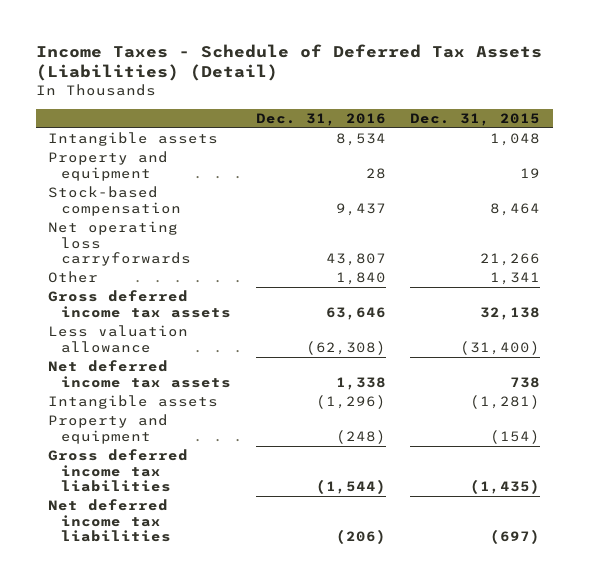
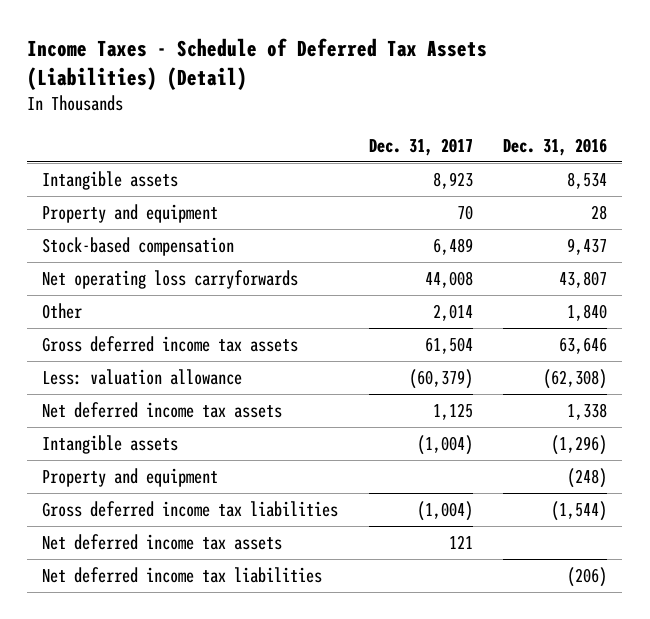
- | Dec. 31, 2016 | Dec. 31, 2015
+ | Dec. 31, 2017 | Dec. 31, 2016
- Less valuation allowance | (62,308) | (31,400)
+ Less: valuation allowance | (60,379) | (62,308)
+ Net deferred income tax assets | 121 |

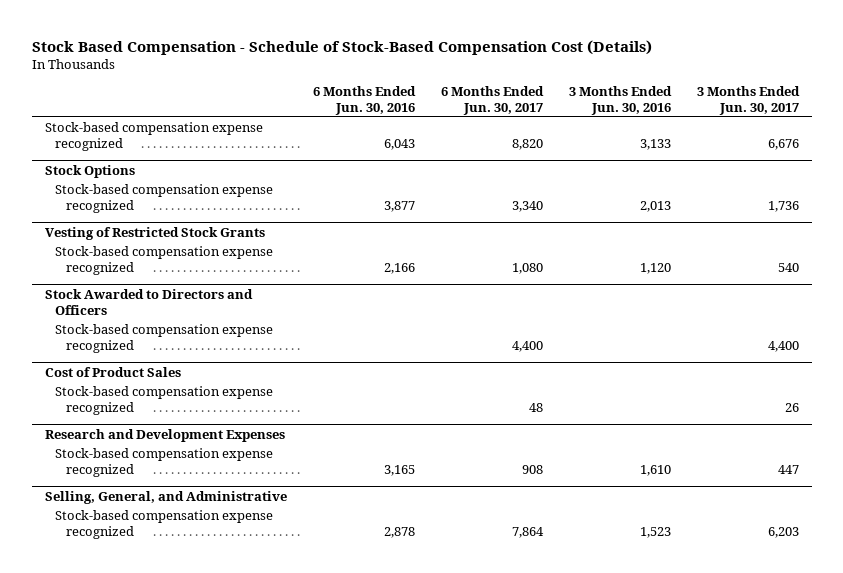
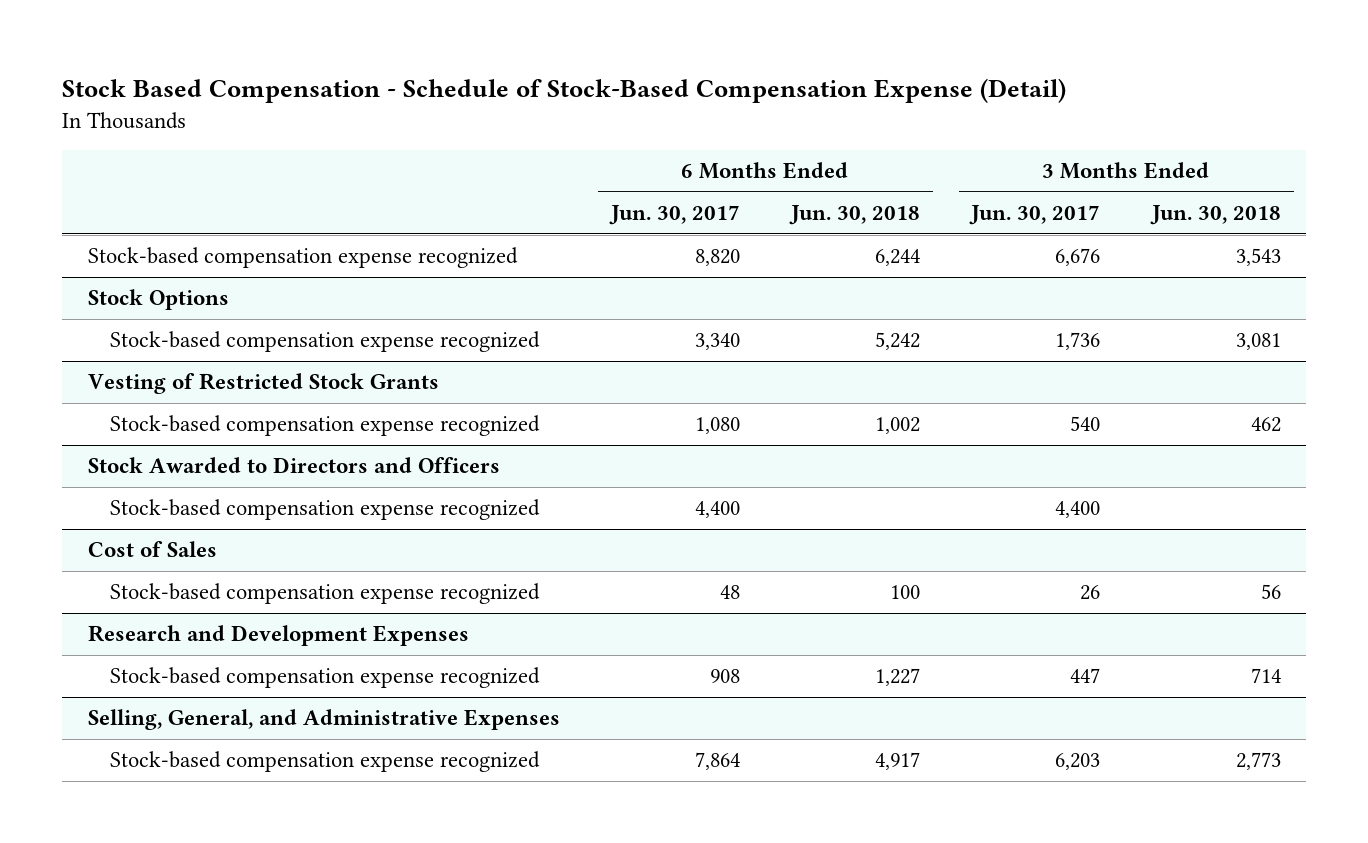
- Stock Based Compensation - Schedule of Stock-Based Compensation Cost (Details)
+ Stock Based Compensation - Schedule of Stock-Based Compensation Expense (Detail)
- | 6 Months Ended Jun. 30, 2016 | 6 Months Ended Jun. 30, 2017 | 3 Months Ended Jun. 30, 2016 | 3 Months Ended Jun. 30, 2017
+ | 6 Months Ended Jun. 30, 2017 | 6 Months Ended Jun. 30, 2018 | 3 Months Ended Jun. 30, 2017 | 3 Months Ended Jun. 30, 2018
- Cost of Product Sales
+ Cost of Sales
- Selling, General, and Administrative
+ Selling, General, and Administrative Expenses

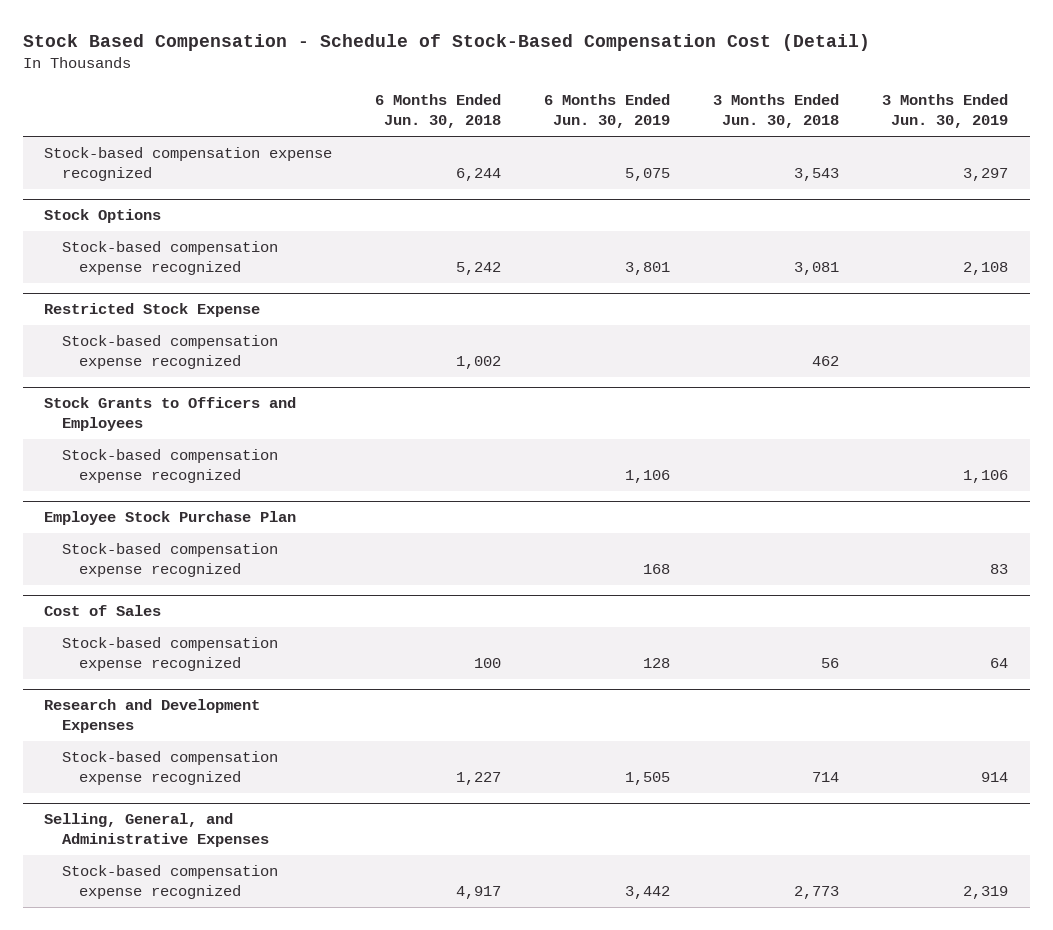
- Stock Based Compensation - Schedule of Stock-Based Compensation Expense (Detail)
+ Stock Based Compensation - Schedule of Stock-Based Compensation Cost (Detail)
- | 6 Months Ended Jun. 30, 2017 | 6 Months Ended Jun. 30, 2018 | 3 Months Ended Jun. 30, 2017 | 3 Months Ended Jun. 30, 2018
+ | 6 Months Ended Jun. 30, 2018 | 6 Months Ended Jun. 30, 2019 | 3 Months Ended Jun. 30, 2018 | 3 Months Ended Jun. 30, 2019
- Vesting of Restricted Stock Grants
+ Restricted Stock Expense
- Stock Awarded to Directors and Officers
+ Stock Grants to Officers and Employees
+ Employee Stock Purchase Plan
+ Stock-based compensation expense recognized | | 168 | | 83

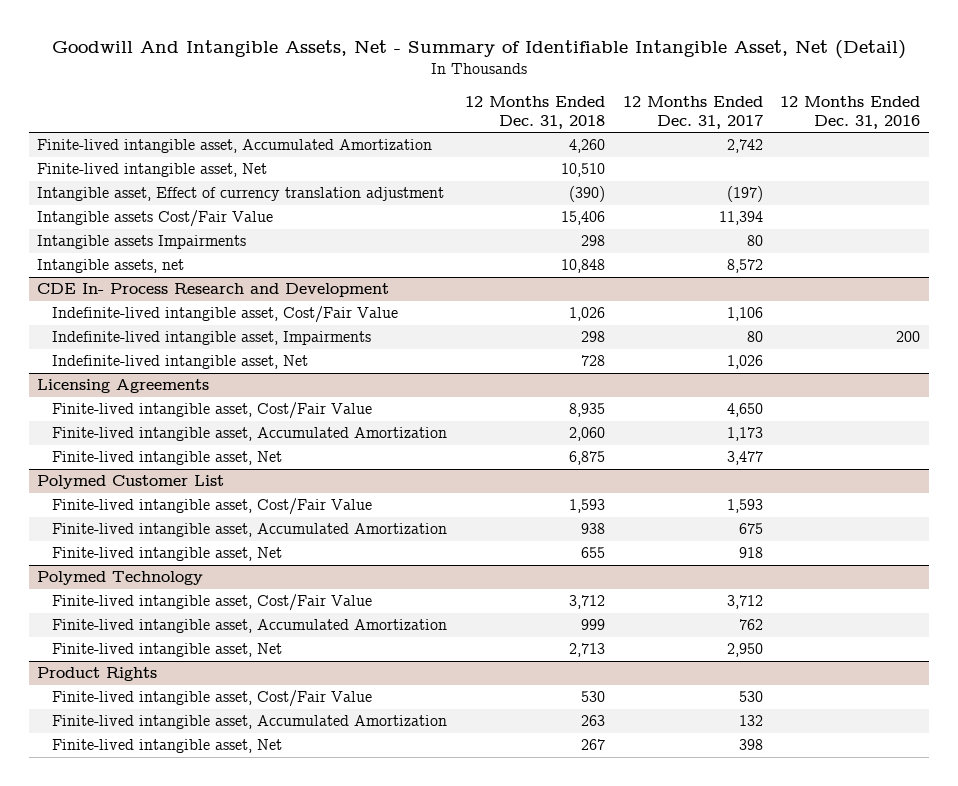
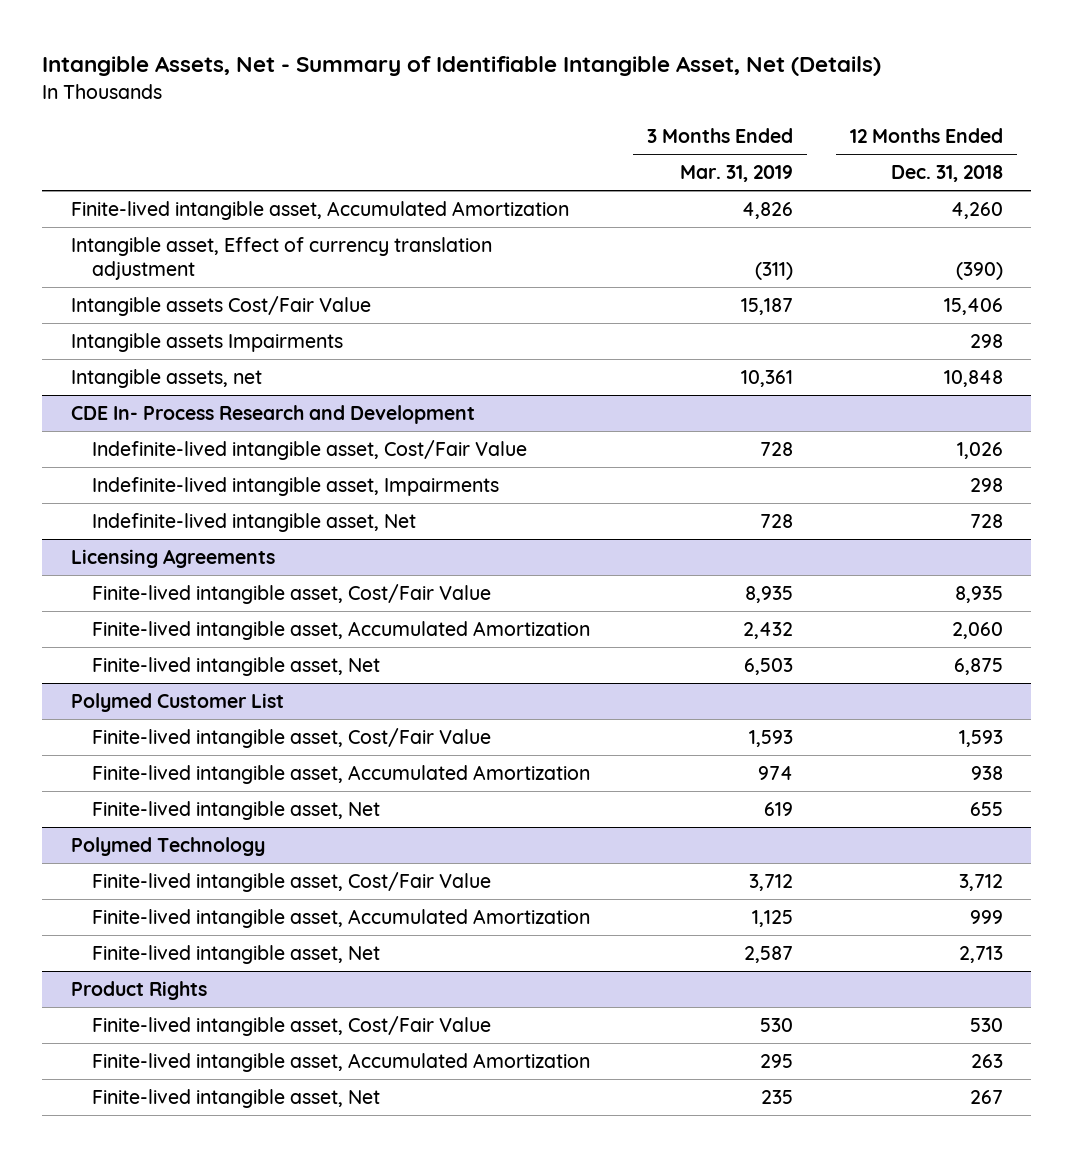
- Goodwill And Intangible Assets, Net - Summary of Identifiable Intangible Asset, Net (Detail)
+ Intangible Assets, Net - Summary of Identifiable Intangible Asset, Net (Details)
- | 12 Months Ended Dec. 31, 2018 | 12 Months Ended Dec. 31, 2017 | 12 Months Ended Dec. 31, 2016
+ | 3 Months Ended Mar. 31, 2019 | 12 Months Ended Dec. 31, 2018
- Finite-lived intangible asset, Net | 10,510 | |

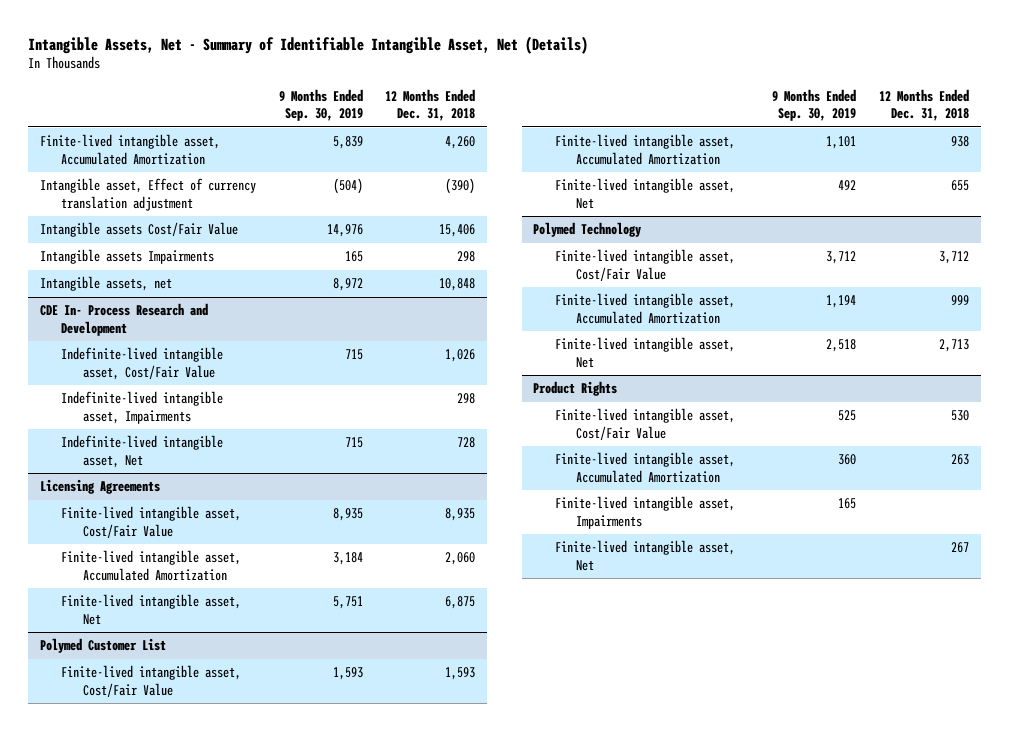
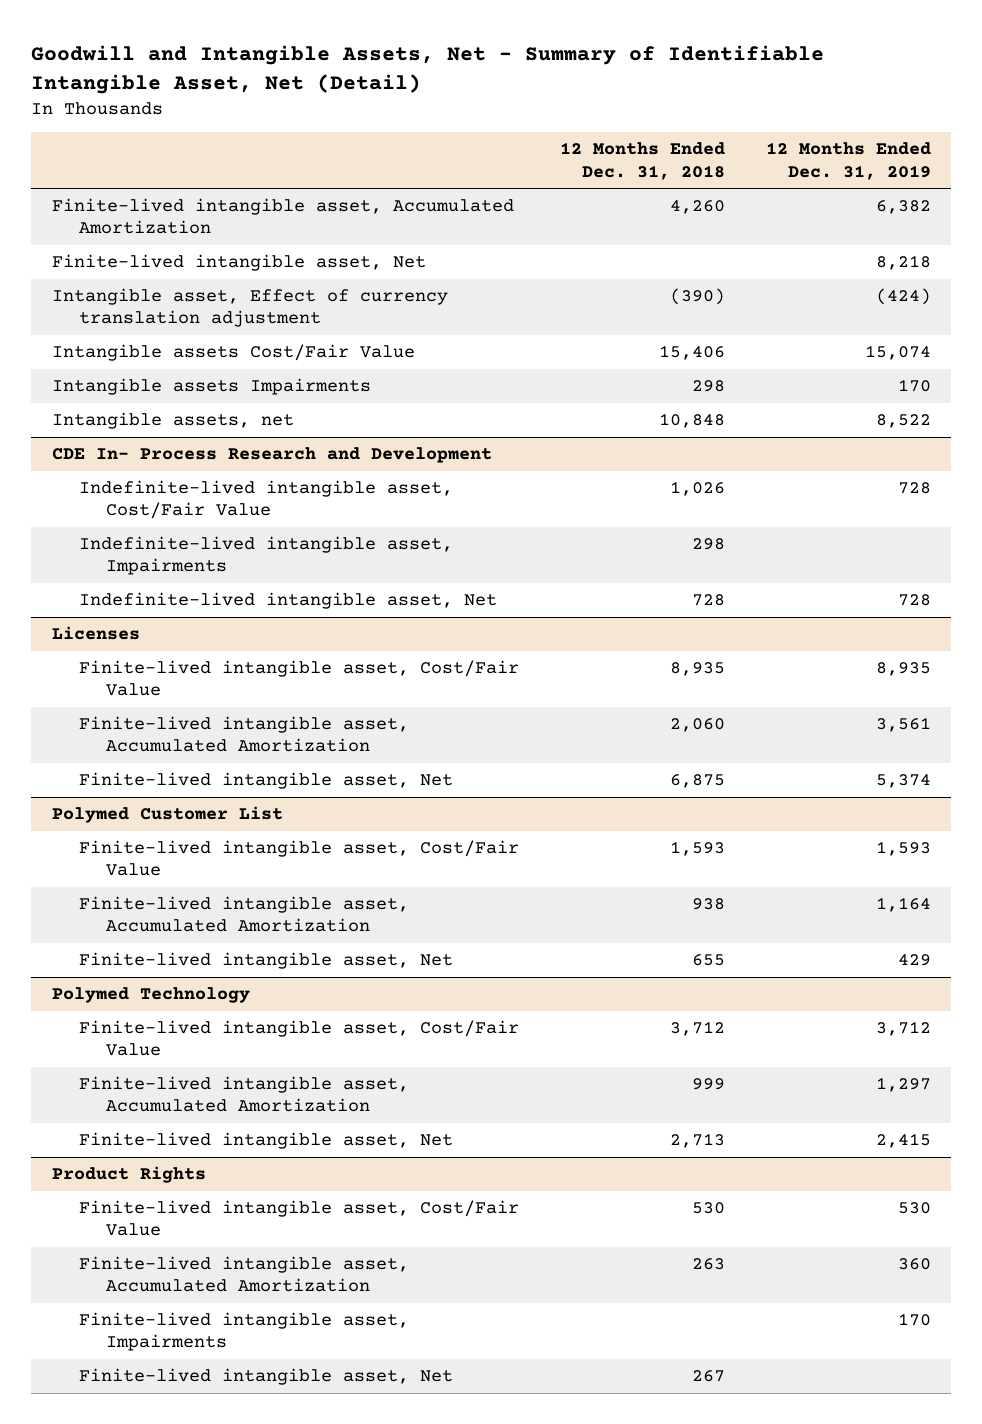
- Intangible Assets, Net - Summary of Identifiable Intangible Asset, Net (Details)
+ Goodwill and Intangible Assets, Net - Summary of Identifiable Intangible Asset, Net (Detail)
- | 9 Months Ended Sep. 30, 2019 | 12 Months Ended Dec. 31, 2018
+ | 12 Months Ended Dec. 31, 2018 | 12 Months Ended Dec. 31, 2019
+ Finite-lived intangible asset, Net | | 8,218
- Licensing Agreements
+ Licenses

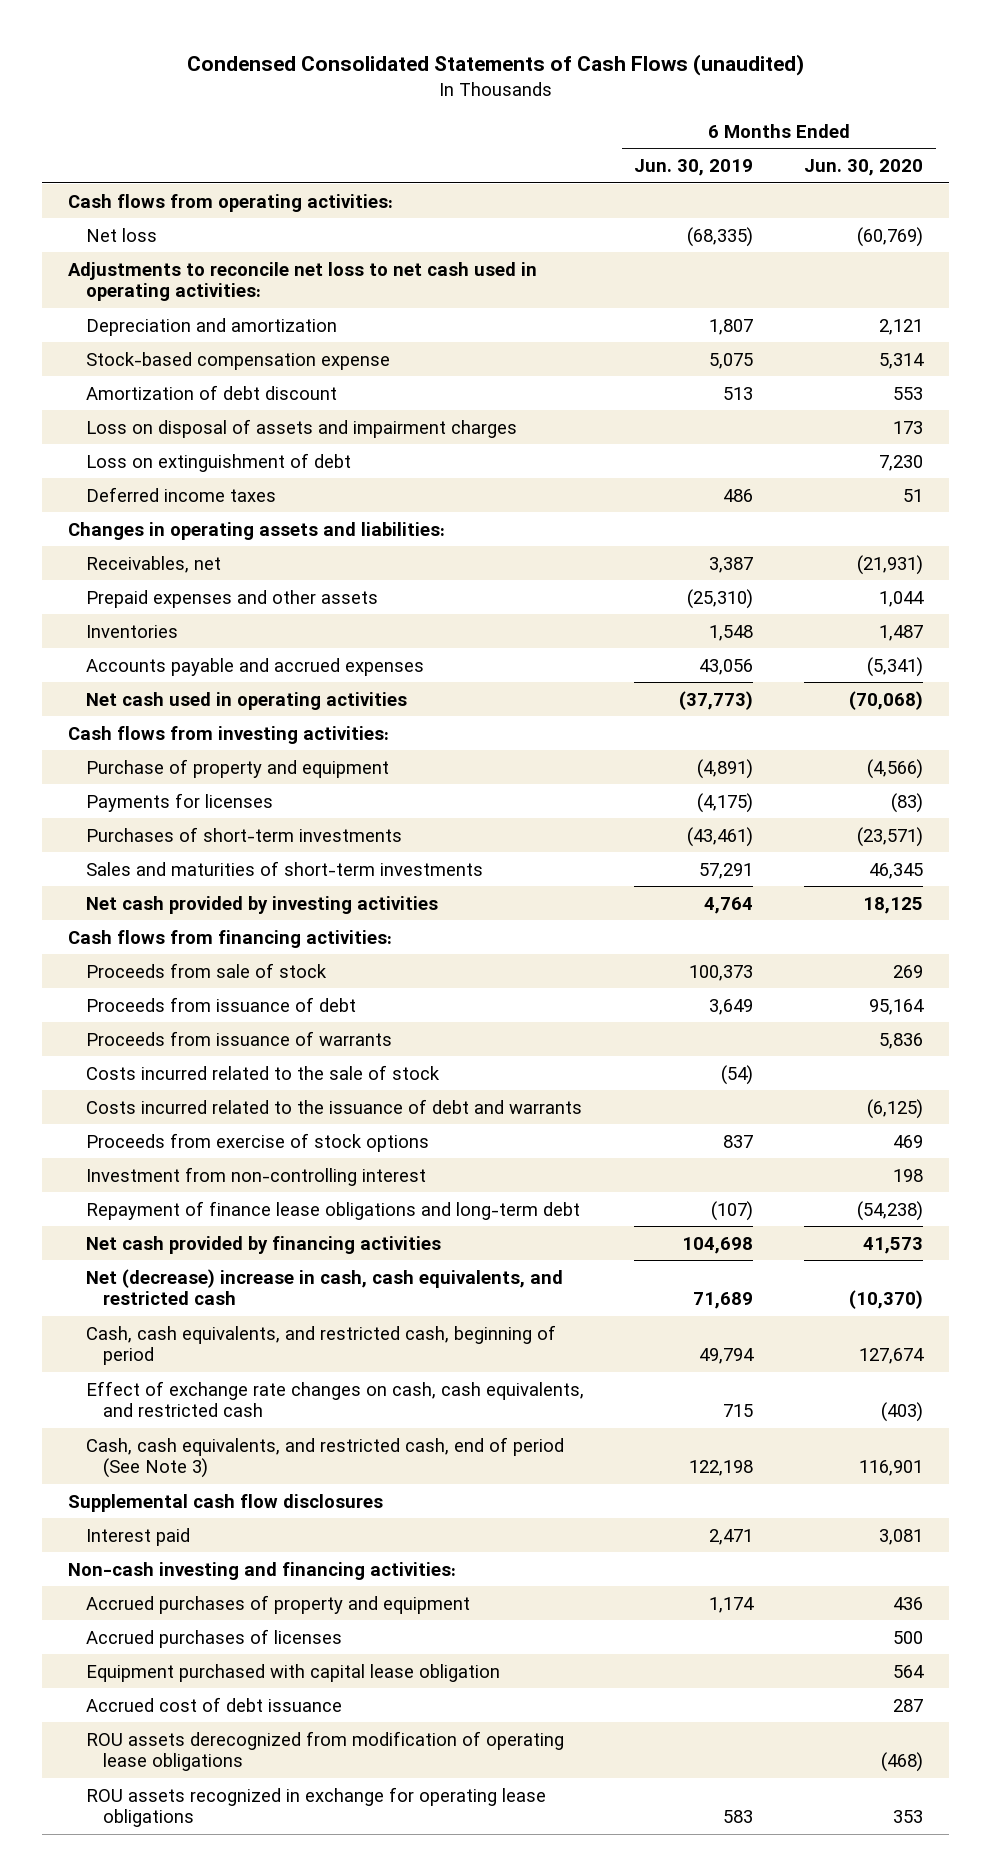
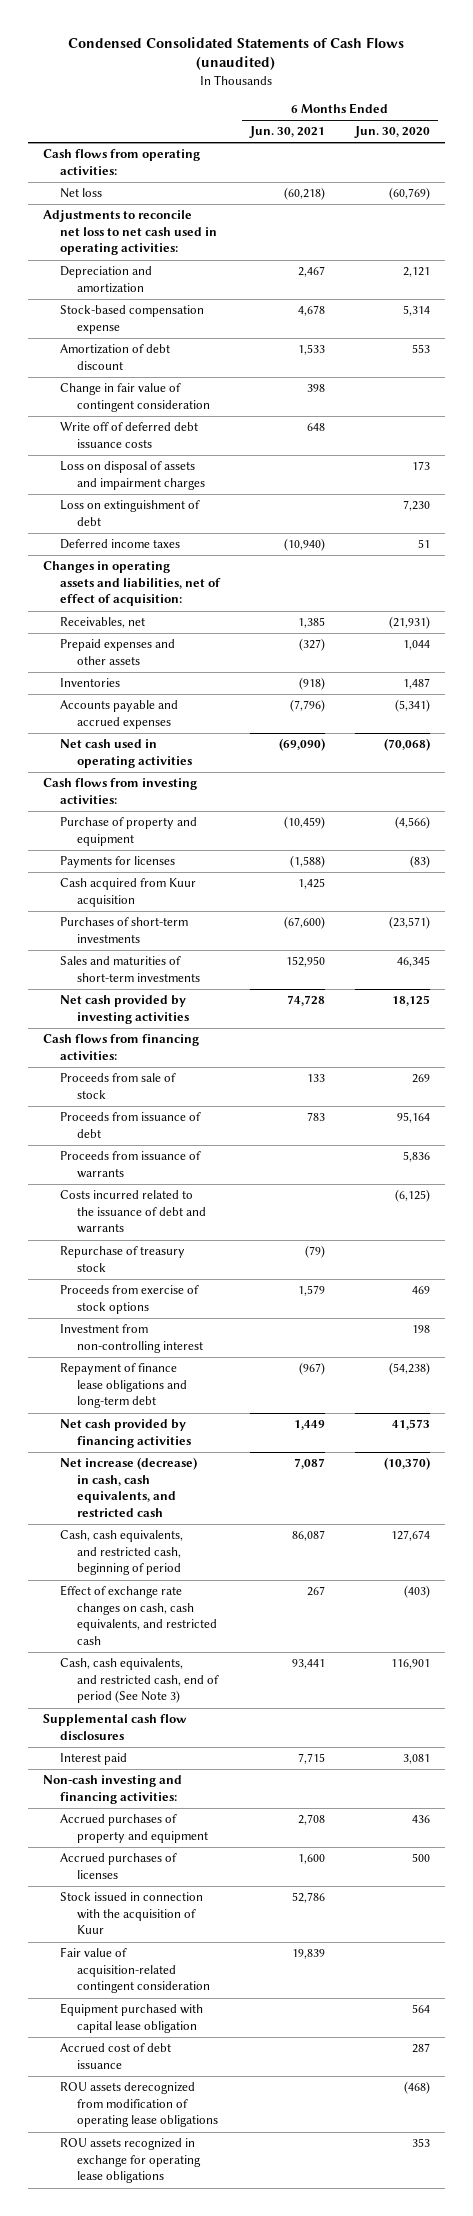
- | 6 Months Ended Jun. 30, 2019 | 6 Months Ended Jun. 30, 2020
+ | 6 Months Ended Jun. 30, 2021 | 6 Months Ended Jun. 30, 2020
+ Change in fair value of contingent consideration | 398 |
+ Write off of deferred debt issuance costs | 648 |
- Changes in operating assets and liabilities:
+ Changes in operating assets and liabilities, net of effect of acquisition:
+ Cash acquired from Kuur acquisition | 1,425 |
- Costs incurred related to the sale of stock | (54) |
+ Repurchase of treasury stock | (79) |
- Net (decrease) increase in cash, cash equivalents, and restricted cash | 71,689 | (10,370)
+ Net increase (decrease) in cash, cash equivalents, and restricted cash | 7,087 | (10,370)
+ Stock issued in connection with the acquisition of Kuur | 52,786 |
+ Fair value of acquisition-related contingent consideration | 19,839 |

